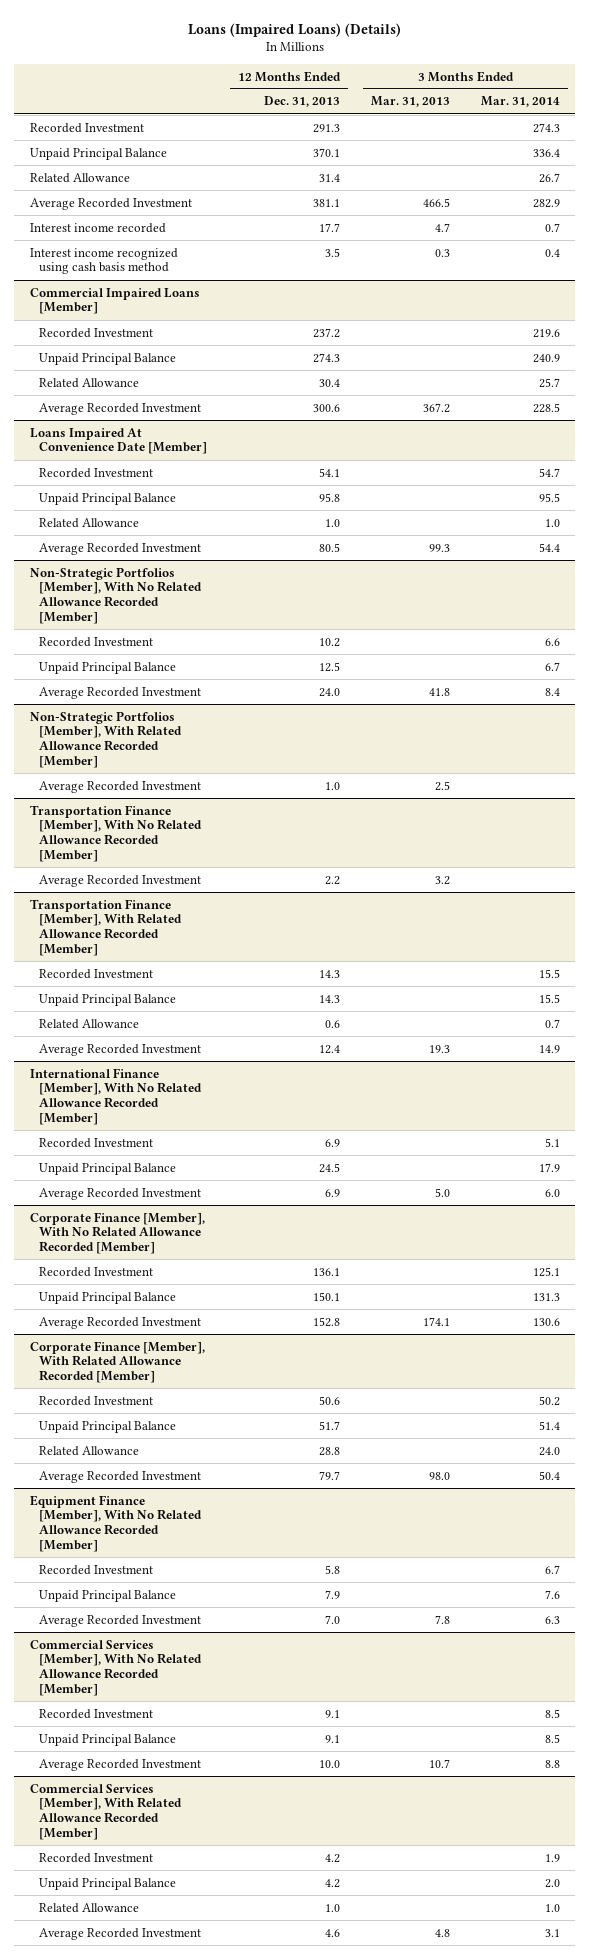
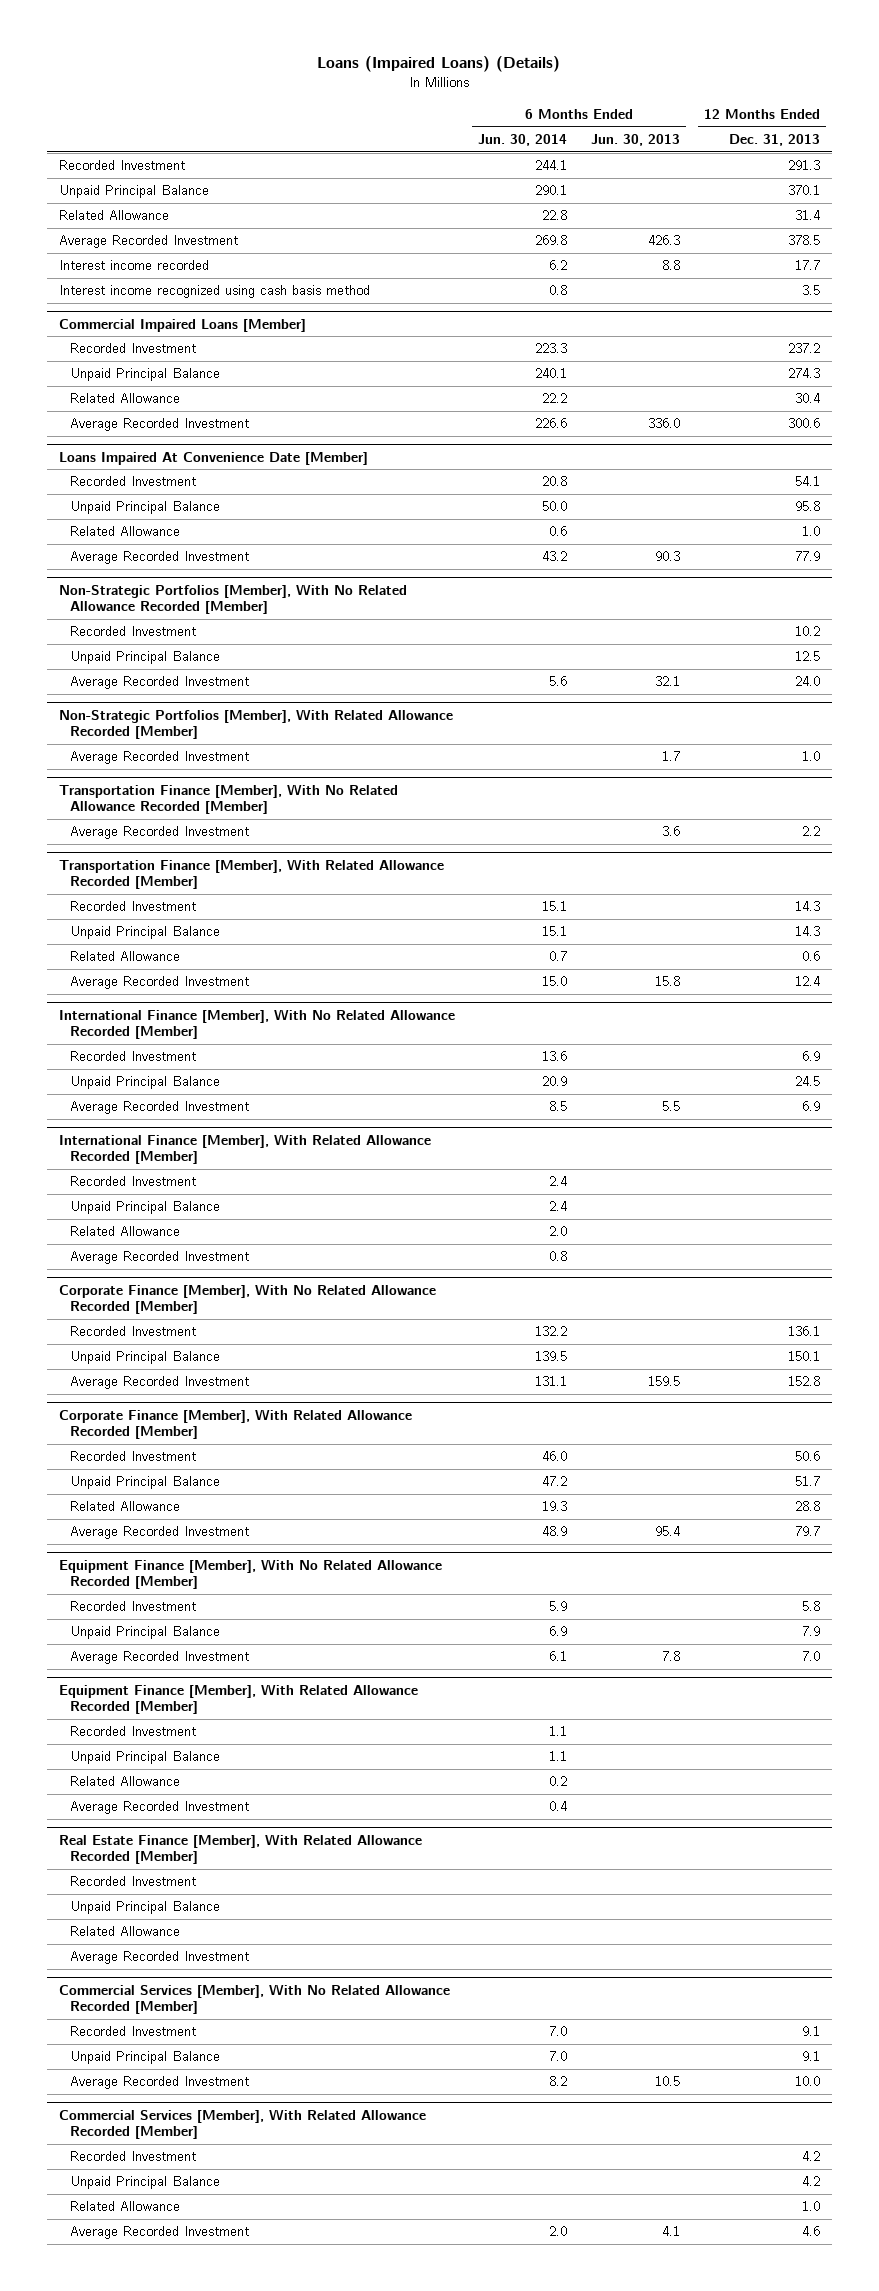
- | 12 Months Ended Dec. 31, 2013 | 3 Months Ended Mar. 31, 2013 | 3 Months Ended Mar. 31, 2014
+ | 6 Months Ended Jun. 30, 2014 | 6 Months Ended Jun. 30, 2013 | 12 Months Ended Dec. 31, 2013
- Average Recorded Investment | 381.1 | 466.5 | 282.9
+ Average Recorded Investment | 269.8 | 426.3 | 378.5
@ Loans Impaired At Convenience Date [Member]
- Average Recorded Investment | 80.5 | 99.3 | 54.4
+ Average Recorded Investment | 43.2 | 90.3 | 77.9
+ International Finance [Member], With Related Allowance Recorded [Member]
+ Recorded Investment | 2.4 | |
+ Unpaid Principal Balance | 2.4 | |
+ Related Allowance | 2.0 | |
+ Average Recorded Investment | 0.8 | |
+ Equipment Finance [Member], With Related Allowance Recorded [Member]
+ Recorded Investment | 1.1 | |
+ Unpaid Principal Balance | 1.1 | |
+ Related Allowance | 0.2 | |
+ Average Recorded Investment | 0.4 | |
+ Real Estate Finance [Member], With Related Allowance Recorded [Member]
+ Recorded Investment
+ Unpaid Principal Balance
+ Related Allowance
+ Average Recorded Investment

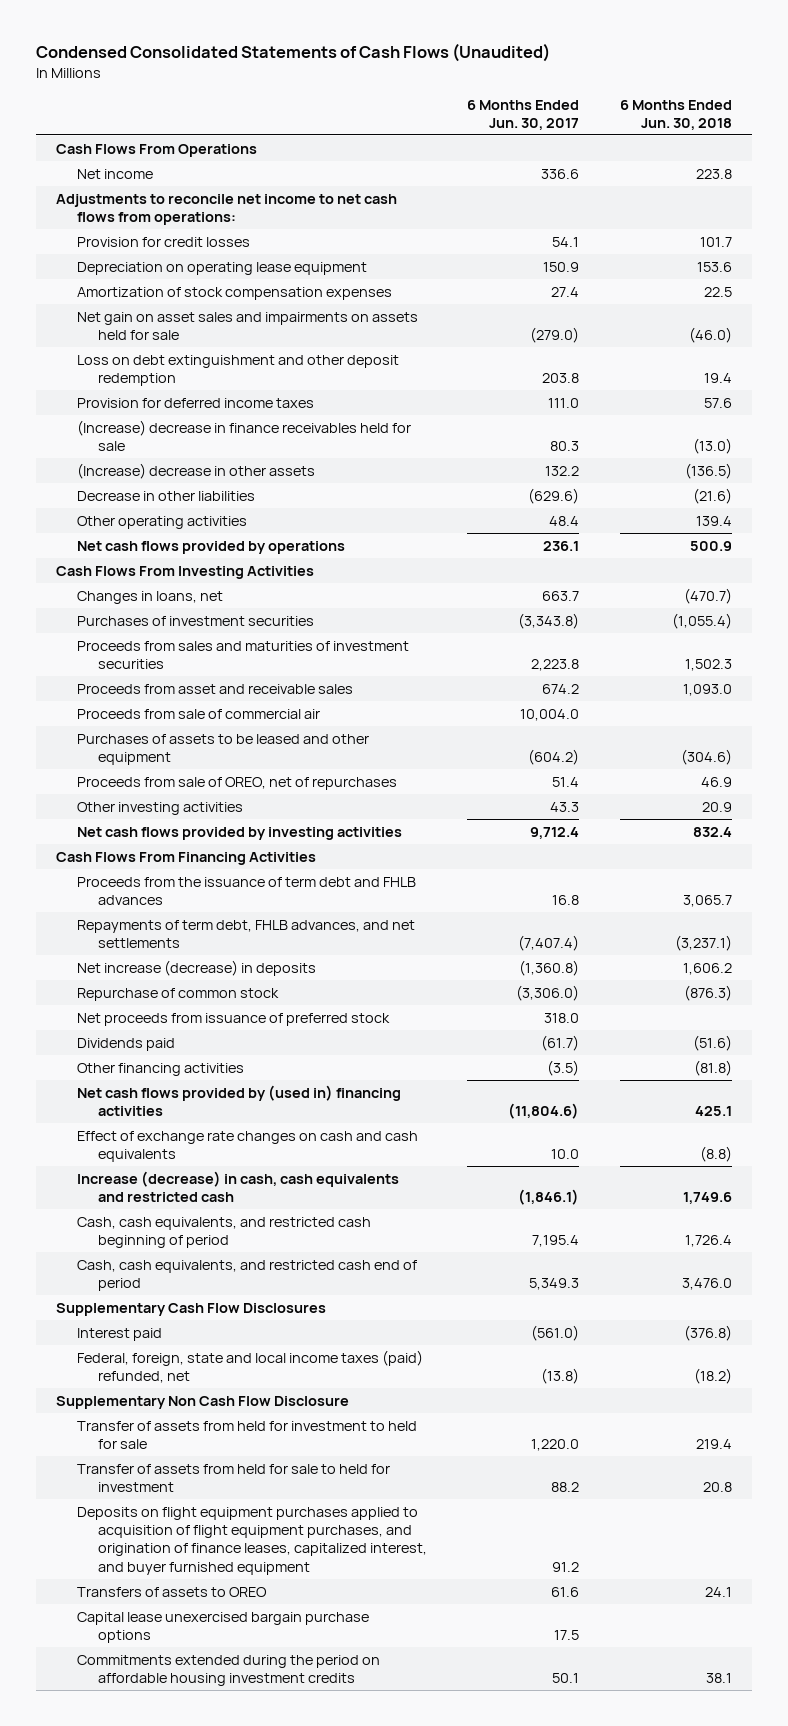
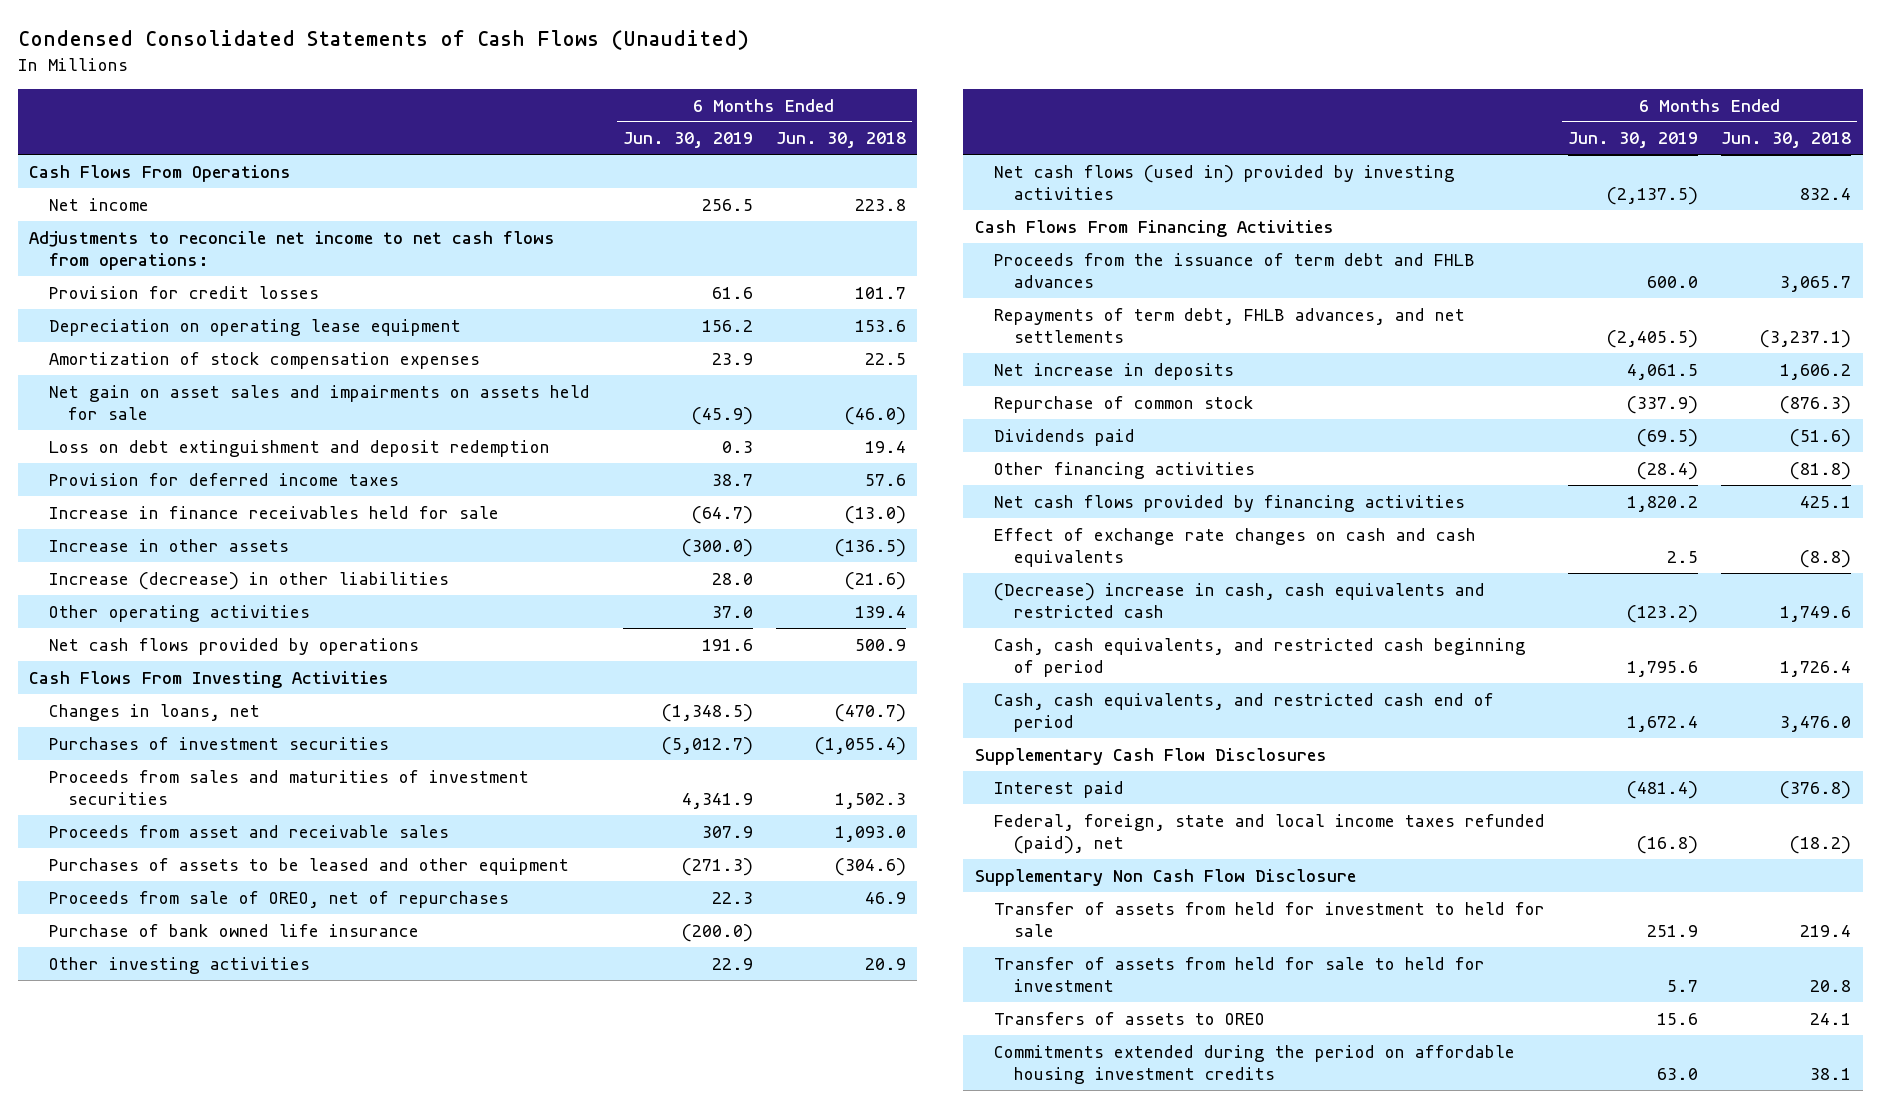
- | 6 Months Ended Jun. 30, 2017 | 6 Months Ended Jun. 30, 2018
+ | 6 Months Ended Jun. 30, 2019 | 6 Months Ended Jun. 30, 2018
- Loss on debt extinguishment and other deposit redemption | 203.8 | 19.4
+ Loss on debt extinguishment and deposit redemption | 0.3 | 19.4
- (Increase) decrease in finance receivables held for sale | 80.3 | (13.0)
- (Increase) decrease in other assets | 132.2 | (136.5)
- Decrease in other liabilities | (629.6) | (21.6)
+ Increase in finance receivables held for sale | (64.7) | (13.0)
+ Increase in other assets | (300.0) | (136.5)
+ Increase (decrease) in other liabilities | 28.0 | (21.6)
- Proceeds from sale of commercial air | 10,004.0 |
+ Purchase of bank owned life insurance | (200.0) |
- Net cash flows provided by investing activities | 9,712.4 | 832.4
+ Net cash flows (used in) provided by investing activities | (2,137.5) | 832.4
- Net increase (decrease) in deposits | (1,360.8) | 1,606.2
+ Net increase in deposits | 4,061.5 | 1,606.2
- Net proceeds from issuance of preferred stock | 318.0 |
- Net cash flows provided by (used in) financing activities | (11,804.6) | 425.1
+ Net cash flows provided by financing activities | 1,820.2 | 425.1
- Increase (decrease) in cash, cash equivalents and restricted cash | (1,846.1) | 1,749.6
+ (Decrease) increase in cash, cash equivalents and restricted cash | (123.2) | 1,749.6
- Federal, foreign, state and local income taxes (paid) refunded, net | (13.8) | (18.2)
+ Federal, foreign, state and local income taxes refunded (paid), net | (16.8) | (18.2)
- Deposits on flight equipment purchases applied to acquisition of flight equipment purchases, and origination of finance leases, capitalized interest, and buyer furnished equipment | 91.2 |
- Capital lease unexercised bargain purchase options | 17.5 |

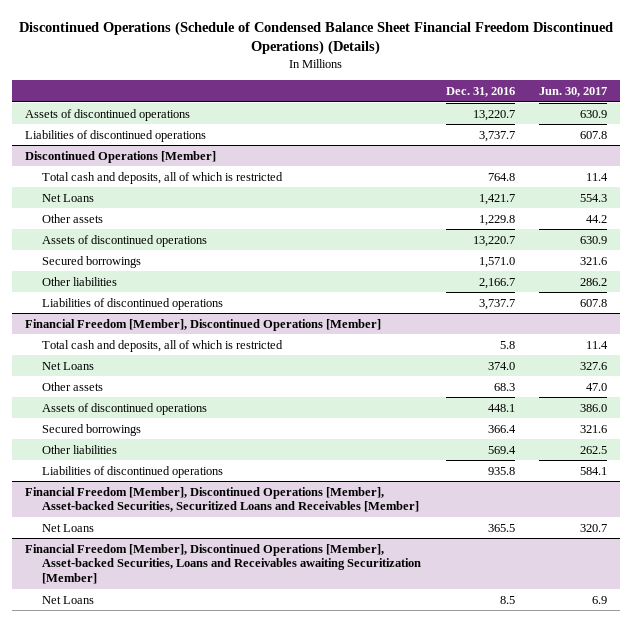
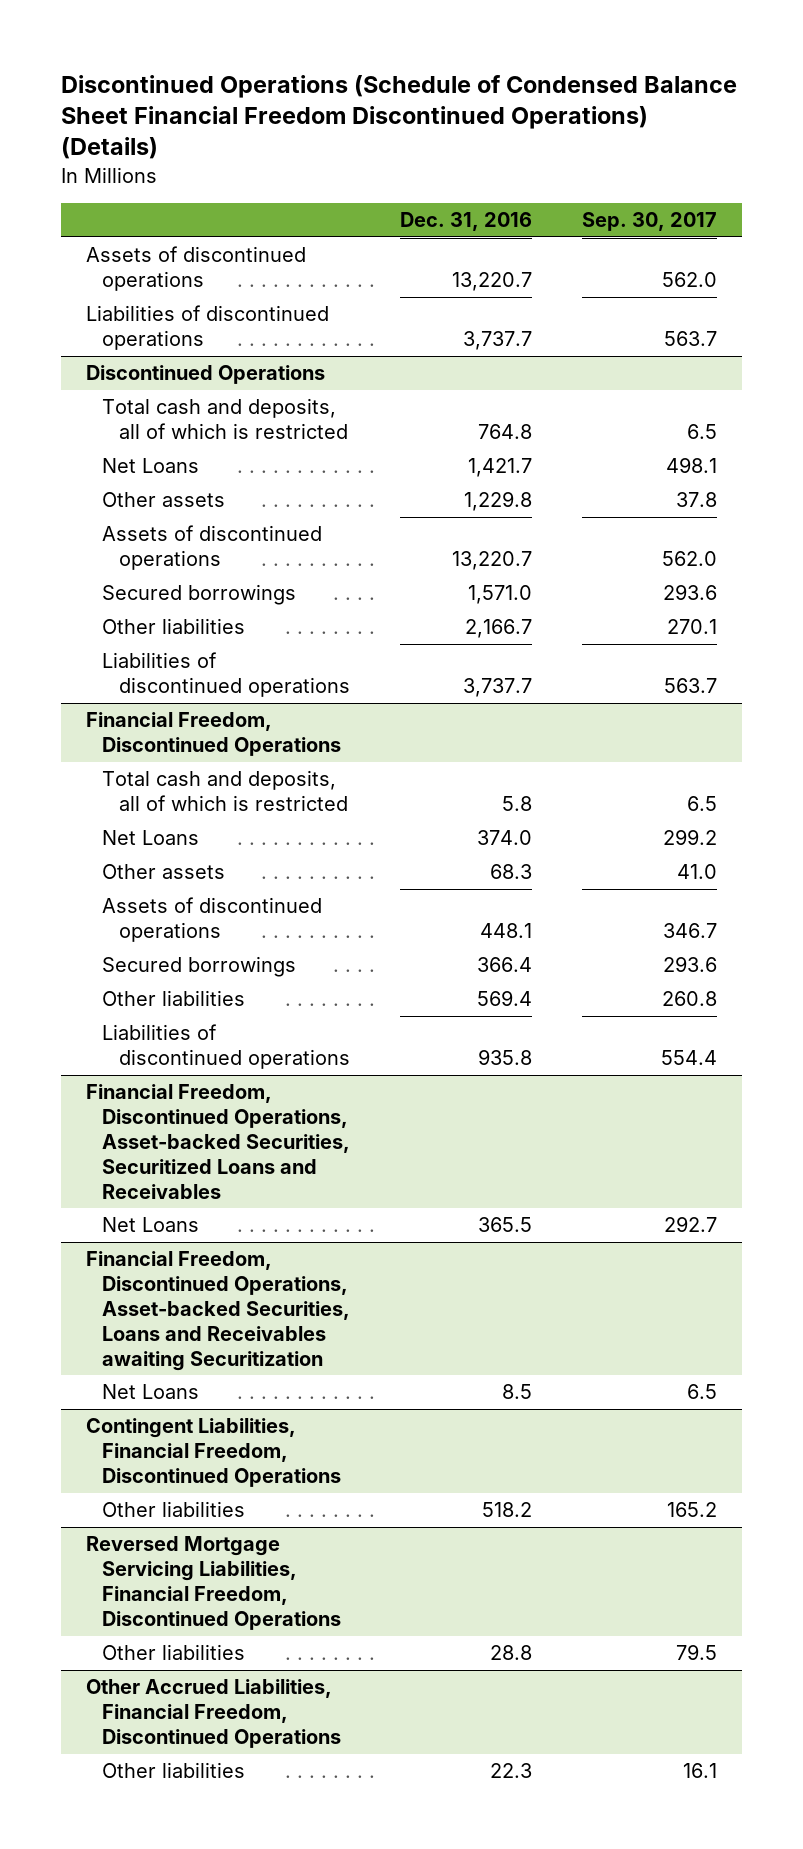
- | Dec. 31, 2016 | Jun. 30, 2017
+ | Dec. 31, 2016 | Sep. 30, 2017
- Discontinued Operations [Member]
+ Discontinued Operations
- Financial Freedom [Member], Discontinued Operations [Member]
+ Financial Freedom, Discontinued Operations
- Financial Freedom [Member], Discontinued Operations [Member], Asset-backed Securities, Securitized Loans and Receivables [Member]
+ Financial Freedom, Discontinued Operations, Asset-backed Securities, Securitized Loans and Receivables
- Financial Freedom [Member], Discontinued Operations [Member], Asset-backed Securities, Loans and Receivables awaiting Securitization [Member]
+ Financial Freedom, Discontinued Operations, Asset-backed Securities, Loans and Receivables awaiting Securitization
+ Contingent Liabilities, Financial Freedom, Discontinued Operations
+ Other liabilities | 518.2 | 165.2
+ Reversed Mortgage Servicing Liabilities, Financial Freedom, Discontinued Operations
+ Other liabilities | 28.8 | 79.5
+ Other Accrued Liabilities, Financial Freedom, Discontinued Operations
+ Other liabilities | 22.3 | 16.1

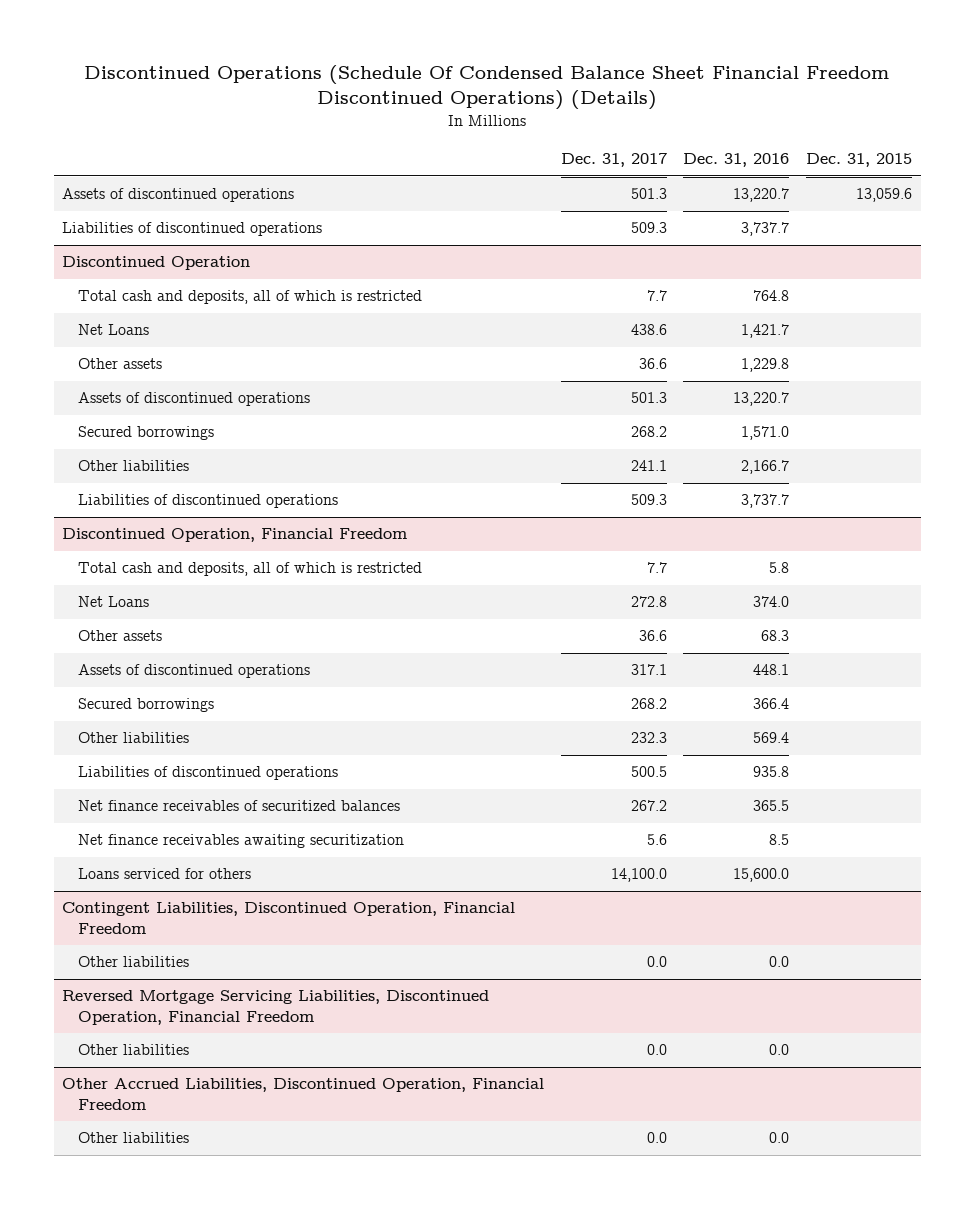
- Discontinued Operations (Schedule of Condensed Balance Sheet Financial Freedom Discontinued Operations) (Details)
+ Discontinued Operations (Schedule Of Condensed Balance Sheet Financial Freedom Discontinued Operations) (Details)
- | Dec. 31, 2016 | Sep. 30, 2017
+ | Dec. 31, 2017 | Dec. 31, 2016 | Dec. 31, 2015
- Discontinued Operations
+ Discontinued Operation
- Financial Freedom, Discontinued Operations
+ Discontinued Operation, Financial Freedom
- Financial Freedom, Discontinued Operations, Asset-backed Securities, Securitized Loans and Receivables
- Net Loans | 365.5 | 292.7
- Financial Freedom, Discontinued Operations, Asset-backed Securities, Loans and Receivables awaiting Securitization
- Net Loans | 8.5 | 6.5
- Contingent Liabilities, Financial Freedom, Discontinued Operations
- Other liabilities | 518.2 | 165.2
- Reversed Mortgage Servicing Liabilities, Financial Freedom, Discontinued Operations
- Other liabilities | 28.8 | 79.5
- Other Accrued Liabilities, Financial Freedom, Discontinued Operations
- Other liabilities | 22.3 | 16.1
+ Net finance receivables of securitized balances | 267.2 | 365.5 |
+ Net finance receivables awaiting securitization | 5.6 | 8.5 |
+ Loans serviced for others | 14,100.0 | 15,600.0 |
+ Contingent Liabilities, Discontinued Operation, Financial Freedom
+ Other liabilities | 0.0 | 0.0 |
+ Reversed Mortgage Servicing Liabilities, Discontinued Operation, Financial Freedom
+ Other liabilities | 0.0 | 0.0 |
+ Other Accrued Liabilities, Discontinued Operation, Financial Freedom
+ Other liabilities | 0.0 | 0.0 |

